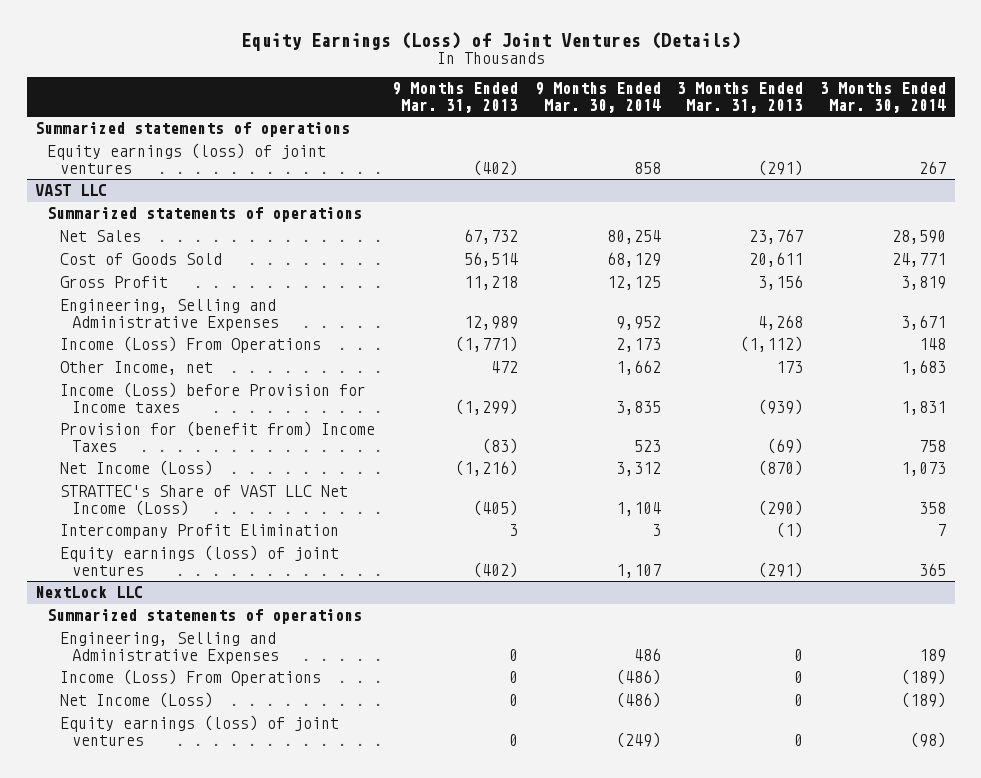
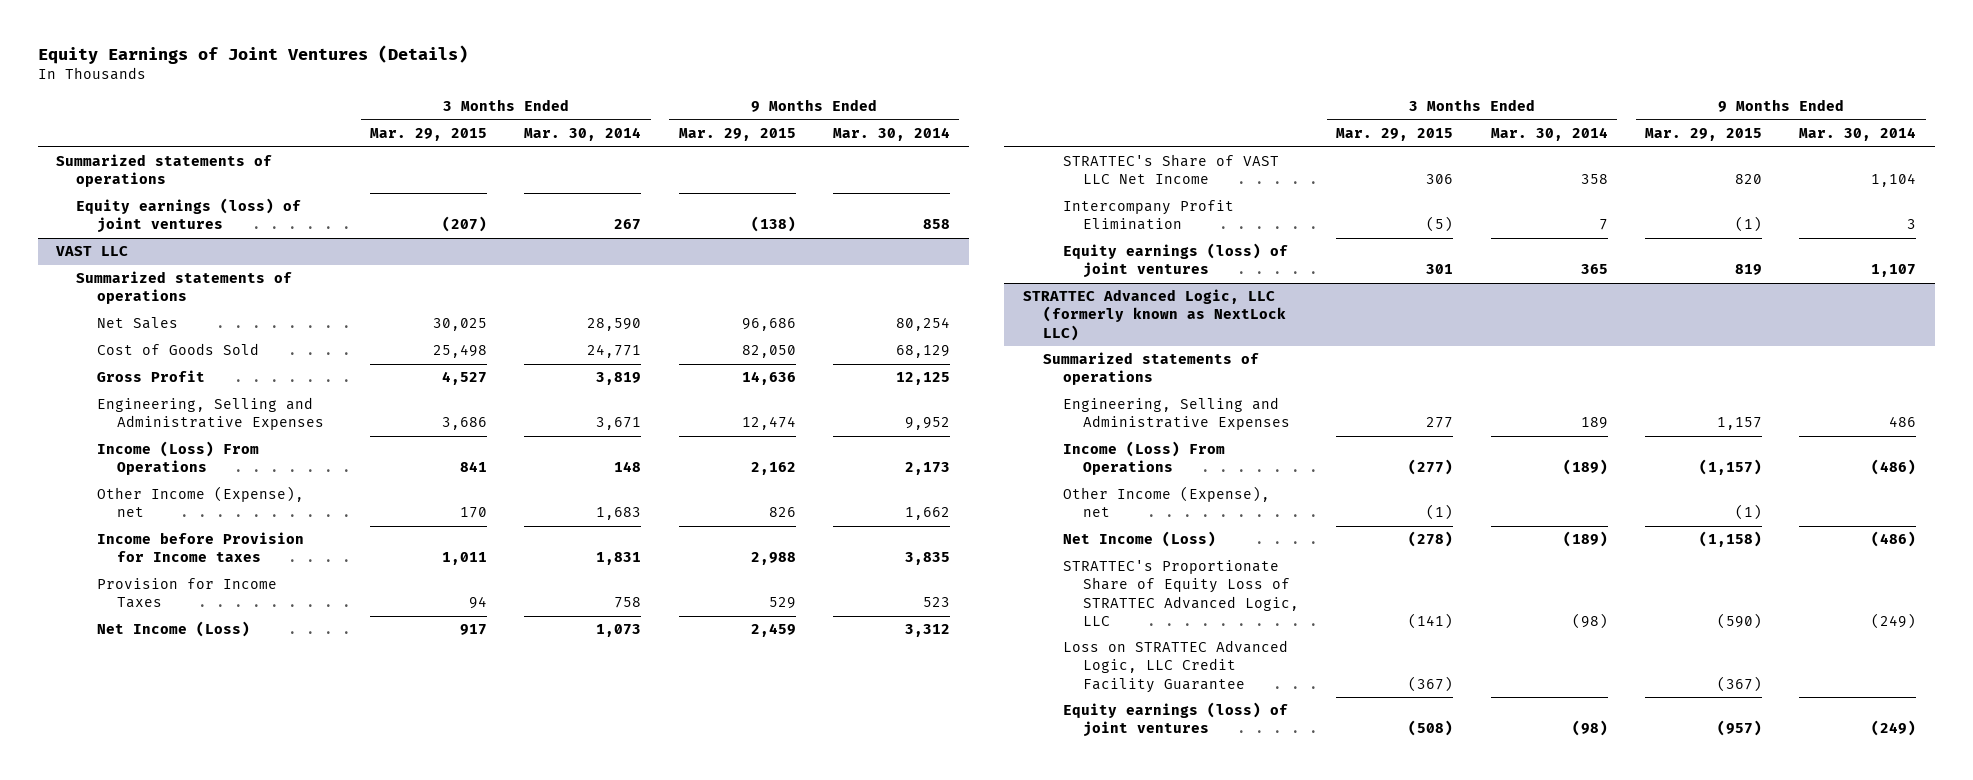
- Equity Earnings (Loss) of Joint Ventures (Details)
+ Equity Earnings of Joint Ventures (Details)
- | 9 Months Ended Mar. 31, 2013 | 9 Months Ended Mar. 30, 2014 | 3 Months Ended Mar. 31, 2013 | 3 Months Ended Mar. 30, 2014
+ | 3 Months Ended Mar. 29, 2015 | 3 Months Ended Mar. 30, 2014 | 9 Months Ended Mar. 29, 2015 | 9 Months Ended Mar. 30, 2014
@ VAST LLC
- Other Income, net | 472 | 1,662 | 173 | 1,683
- Income (Loss) before Provision for Income taxes | (1,299) | 3,835 | (939) | 1,831
- Provision for (benefit from) Income Taxes | (83) | 523 | (69) | 758
+ Other Income (Expense), net | 170 | 1,683 | 826 | 1,662
+ Income before Provision for Income taxes | 1,011 | 1,831 | 2,988 | 3,835
+ Provision for Income Taxes | 94 | 758 | 529 | 523
- STRATTEC's Share of VAST LLC Net Income (Loss) | (405) | 1,104 | (290) | 358
+ STRATTEC's Share of VAST LLC Net Income | 306 | 358 | 820 | 1,104
- NextLock LLC
+ STRATTEC Advanced Logic, LLC (formerly known as NextLock LLC)
+ Other Income (Expense), net | (1) | | (1) |
+ STRATTEC's Proportionate Share of Equity Loss of STRATTEC Advanced Logic, LLC | (141) | (98) | (590) | (249)
+ Loss on STRATTEC Advanced Logic, LLC Credit Facility Guarantee | (367) | | (367) |

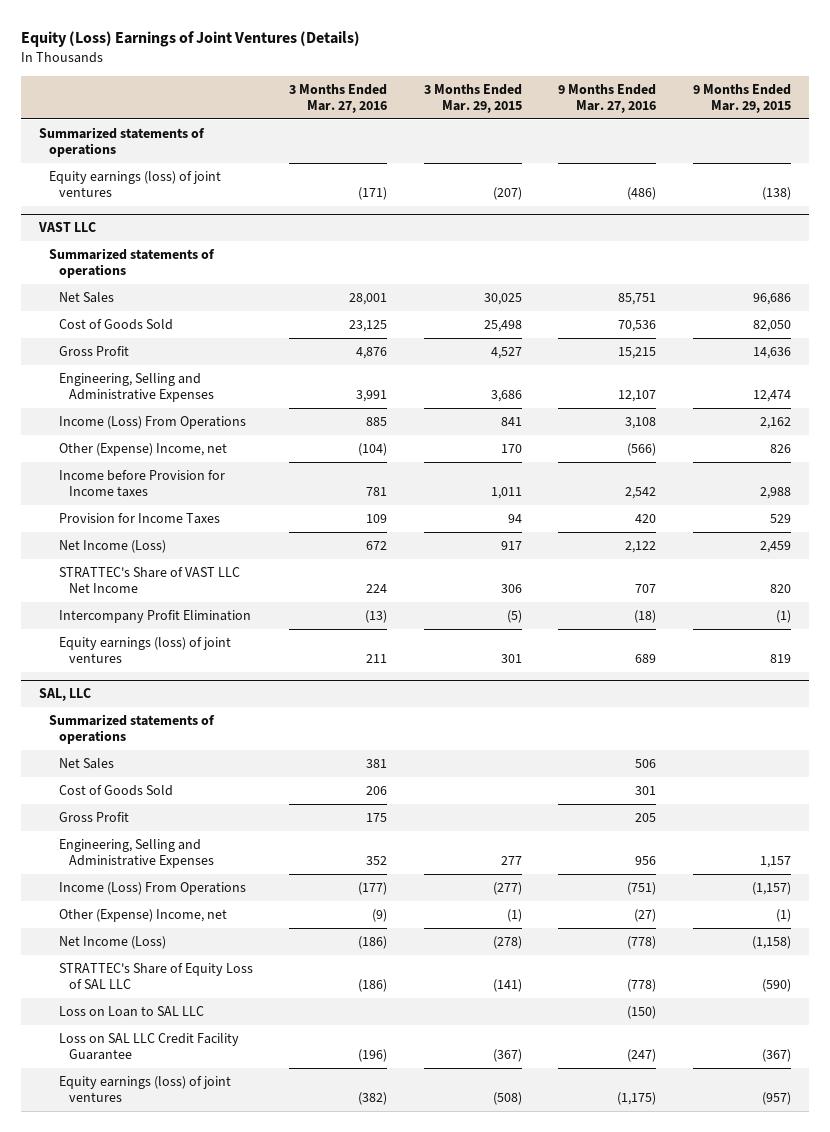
- Equity Earnings of Joint Ventures (Details)
+ Equity (Loss) Earnings of Joint Ventures (Details)
- | 3 Months Ended Mar. 29, 2015 | 3 Months Ended Mar. 30, 2014 | 9 Months Ended Mar. 29, 2015 | 9 Months Ended Mar. 30, 2014
+ | 3 Months Ended Mar. 27, 2016 | 3 Months Ended Mar. 29, 2015 | 9 Months Ended Mar. 27, 2016 | 9 Months Ended Mar. 29, 2015
@ VAST LLC
- Other Income (Expense), net | 170 | 1,683 | 826 | 1,662
+ Other (Expense) Income, net | (104) | 170 | (566) | 826
- STRATTEC Advanced Logic, LLC (formerly known as NextLock LLC)
+ SAL, LLC
+ Net Sales | 381 | | 506 |
+ Cost of Goods Sold | 206 | | 301 |
+ Gross Profit | 175 | | 205 |
- Other Income (Expense), net | (1) | | (1) |
+ Other (Expense) Income, net | (9) | (1) | (27) | (1)
- STRATTEC's Proportionate Share of Equity Loss of STRATTEC Advanced Logic, LLC | (141) | (98) | (590) | (249)
- Loss on STRATTEC Advanced Logic, LLC Credit Facility Guarantee | (367) | | (367) |
+ STRATTEC's Share of Equity Loss of SAL LLC | (186) | (141) | (778) | (590)
+ Loss on Loan to SAL LLC | | | (150) |
+ Loss on SAL LLC Credit Facility Guarantee | (196) | (367) | (247) | (367)

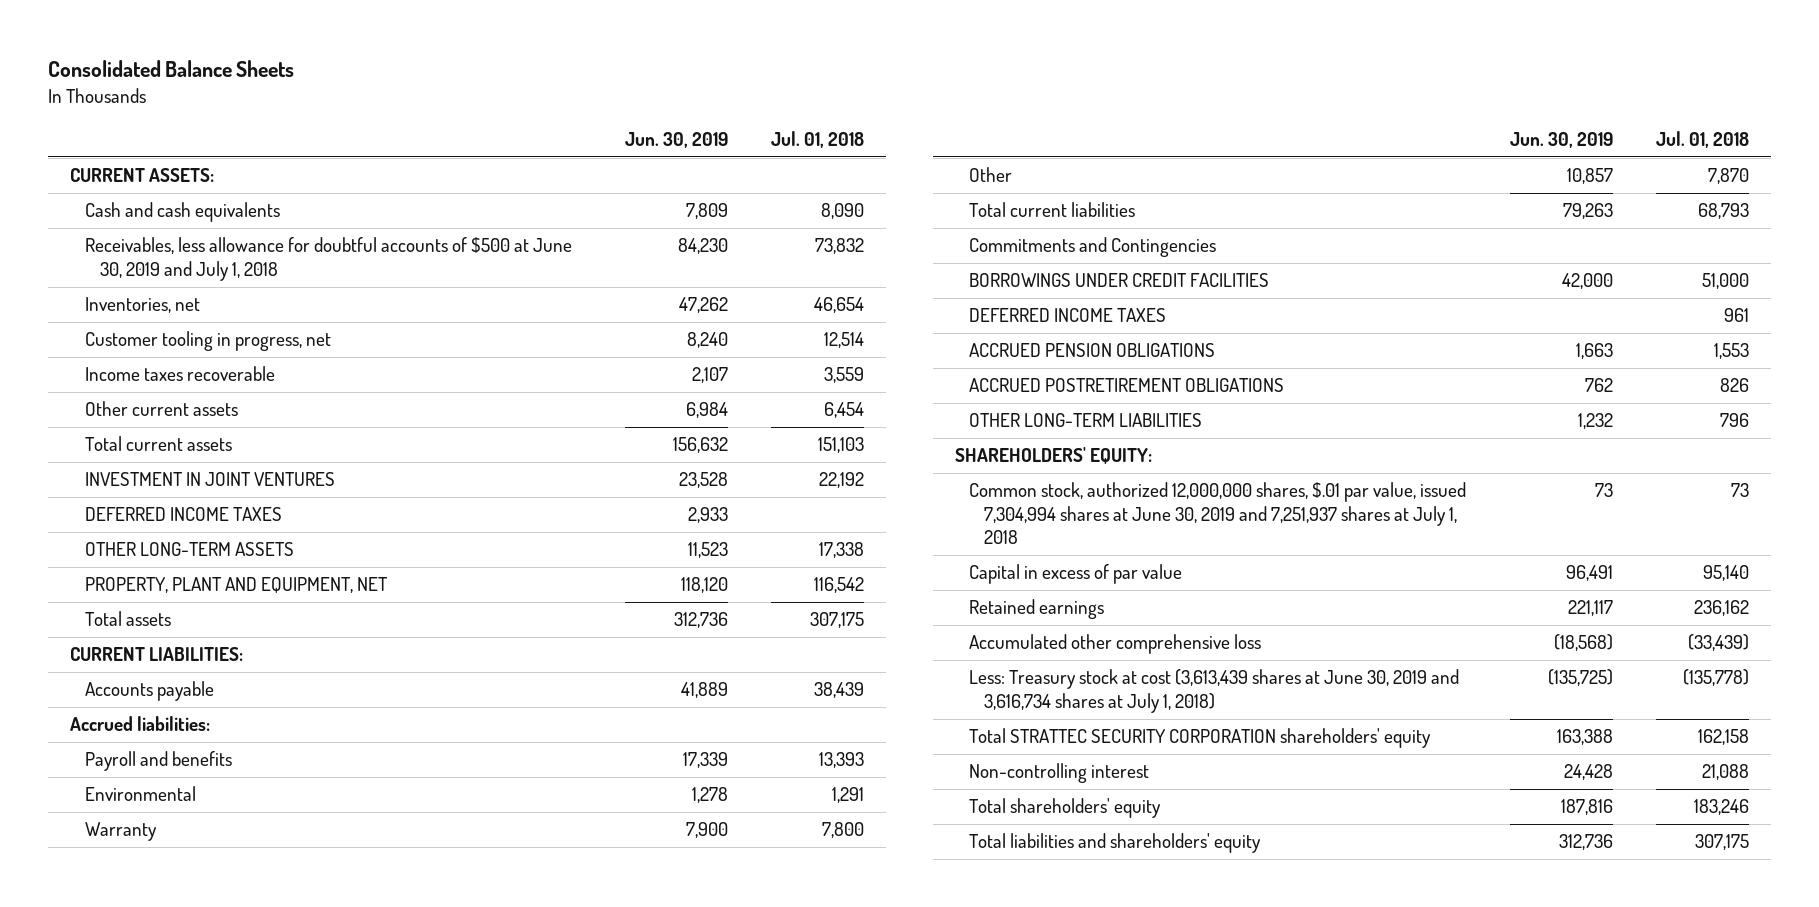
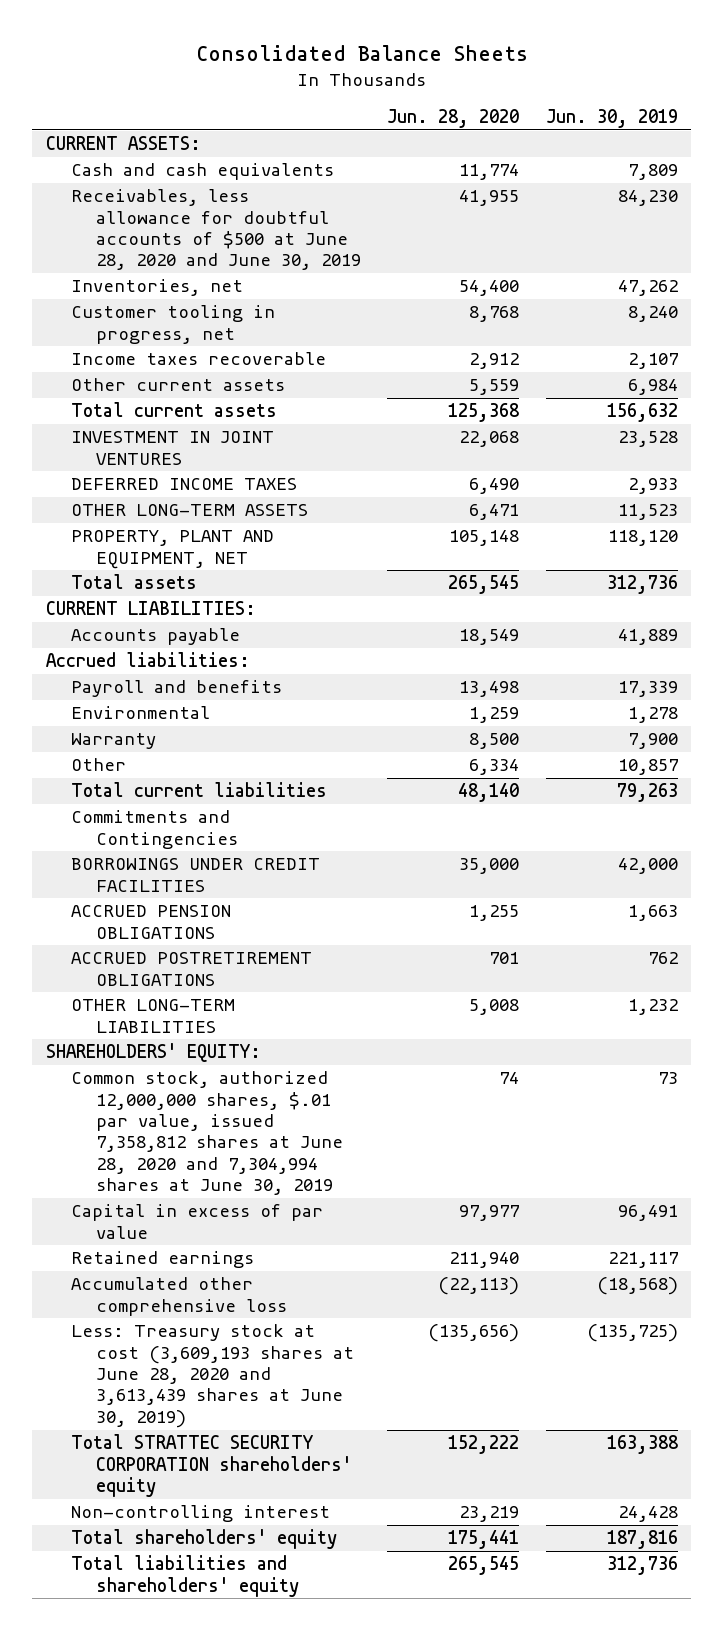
- | Jun. 30, 2019 | Jul. 01, 2018
+ | Jun. 28, 2020 | Jun. 30, 2019
- Receivables, less allowance for doubtful accounts of $500 at June 30, 2019 and July 1, 2018 | 84,230 | 73,832
+ Receivables, less allowance for doubtful accounts of $500 at June 28, 2020 and June 30, 2019 | 41,955 | 84,230
- DEFERRED INCOME TAXES | | 961
- Common stock, authorized 12,000,000 shares, $.01 par value, issued 7,304,994 shares at June 30, 2019 and 7,251,937 shares at July 1, 2018 | 73 | 73
+ Common stock, authorized 12,000,000 shares, $.01 par value, issued 7,358,812 shares at June 28, 2020 and 7,304,994 shares at June 30, 2019 | 74 | 73
- Less: Treasury stock at cost (3,613,439 shares at June 30, 2019 and 3,616,734 shares at July 1, 2018) | (135,725) | (135,778)
+ Less: Treasury stock at cost (3,609,193 shares at June 28, 2020 and 3,613,439 shares at June 30, 2019) | (135,656) | (135,725)

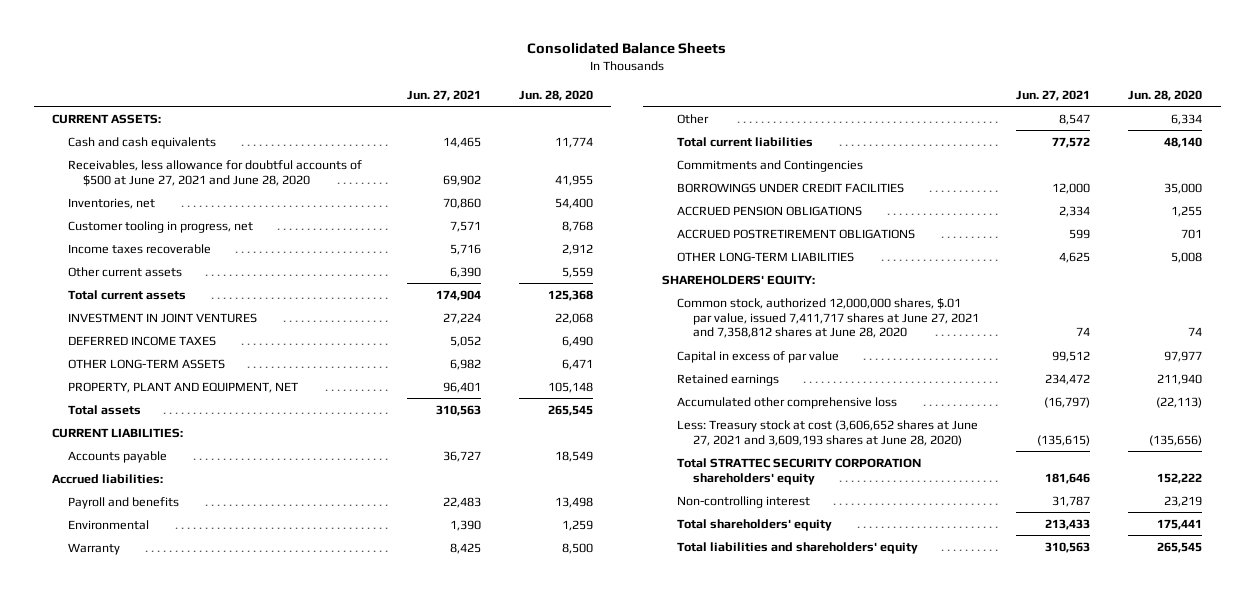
- | Jun. 28, 2020 | Jun. 30, 2019
+ | Jun. 27, 2021 | Jun. 28, 2020
- Receivables, less allowance for doubtful accounts of $500 at June 28, 2020 and June 30, 2019 | 41,955 | 84,230
+ Receivables, less allowance for doubtful accounts of $500 at June 27, 2021 and June 28, 2020 | 69,902 | 41,955
- Common stock, authorized 12,000,000 shares, $.01 par value, issued 7,358,812 shares at June 28, 2020 and 7,304,994 shares at June 30, 2019 | 74 | 73
+ Common stock, authorized 12,000,000 shares, $.01 par value, issued 7,411,717 shares at June 27, 2021 and 7,358,812 shares at June 28, 2020 | 74 | 74
- Less: Treasury stock at cost (3,609,193 shares at June 28, 2020 and 3,613,439 shares at June 30, 2019) | (135,656) | (135,725)
+ Less: Treasury stock at cost (3,606,652 shares at June 27, 2021 and 3,609,193 shares at June 28, 2020) | (135,615) | (135,656)

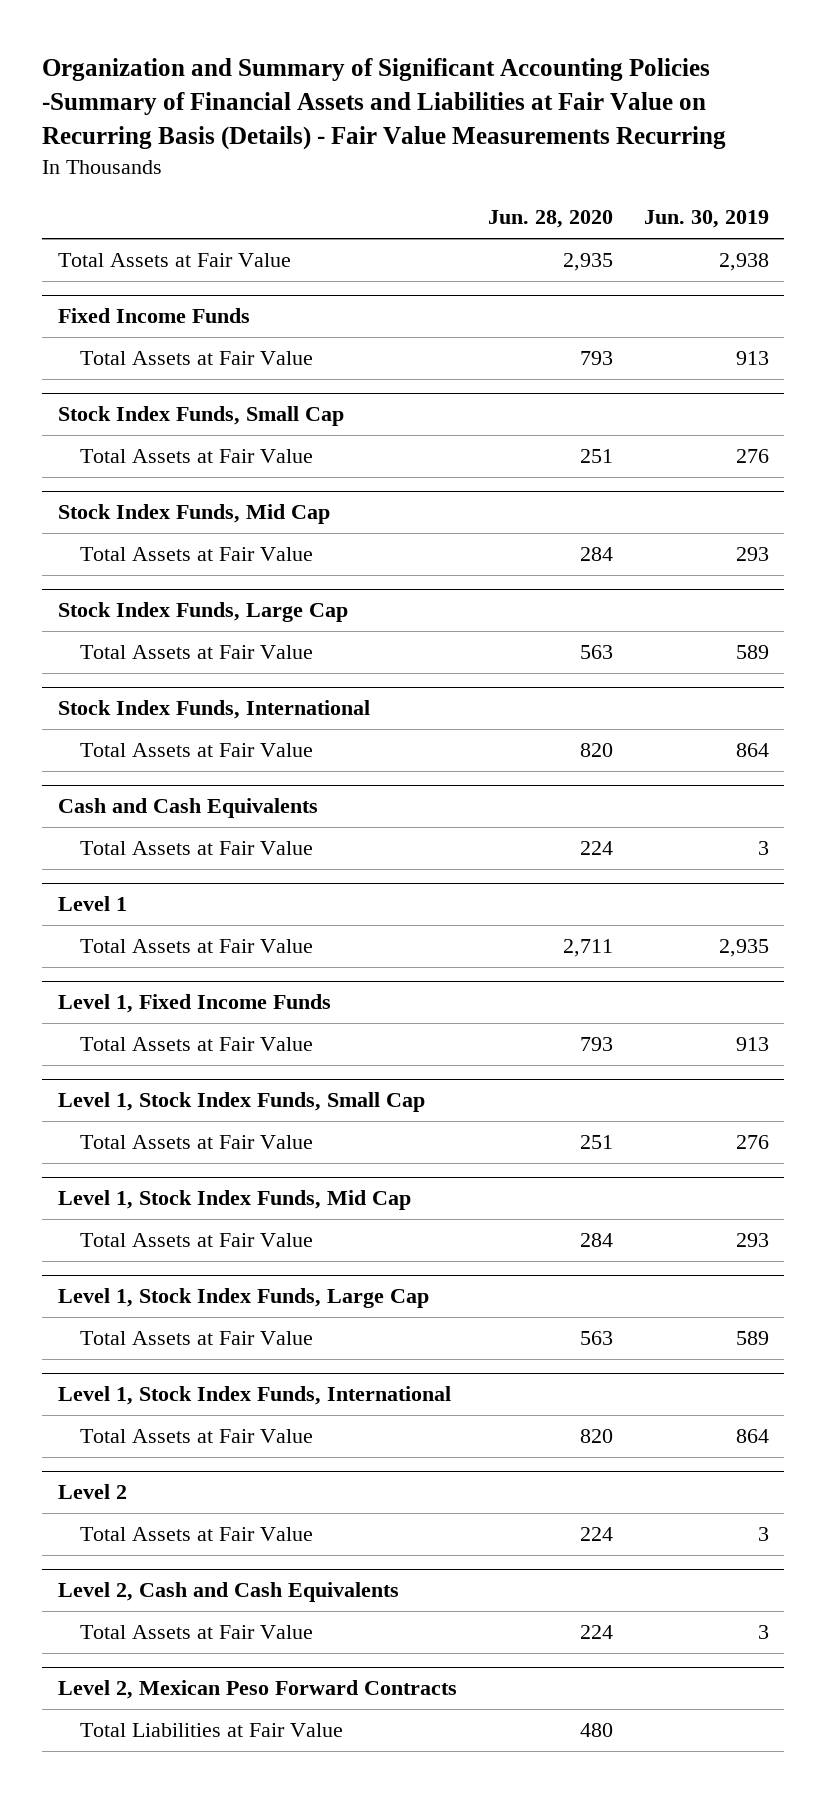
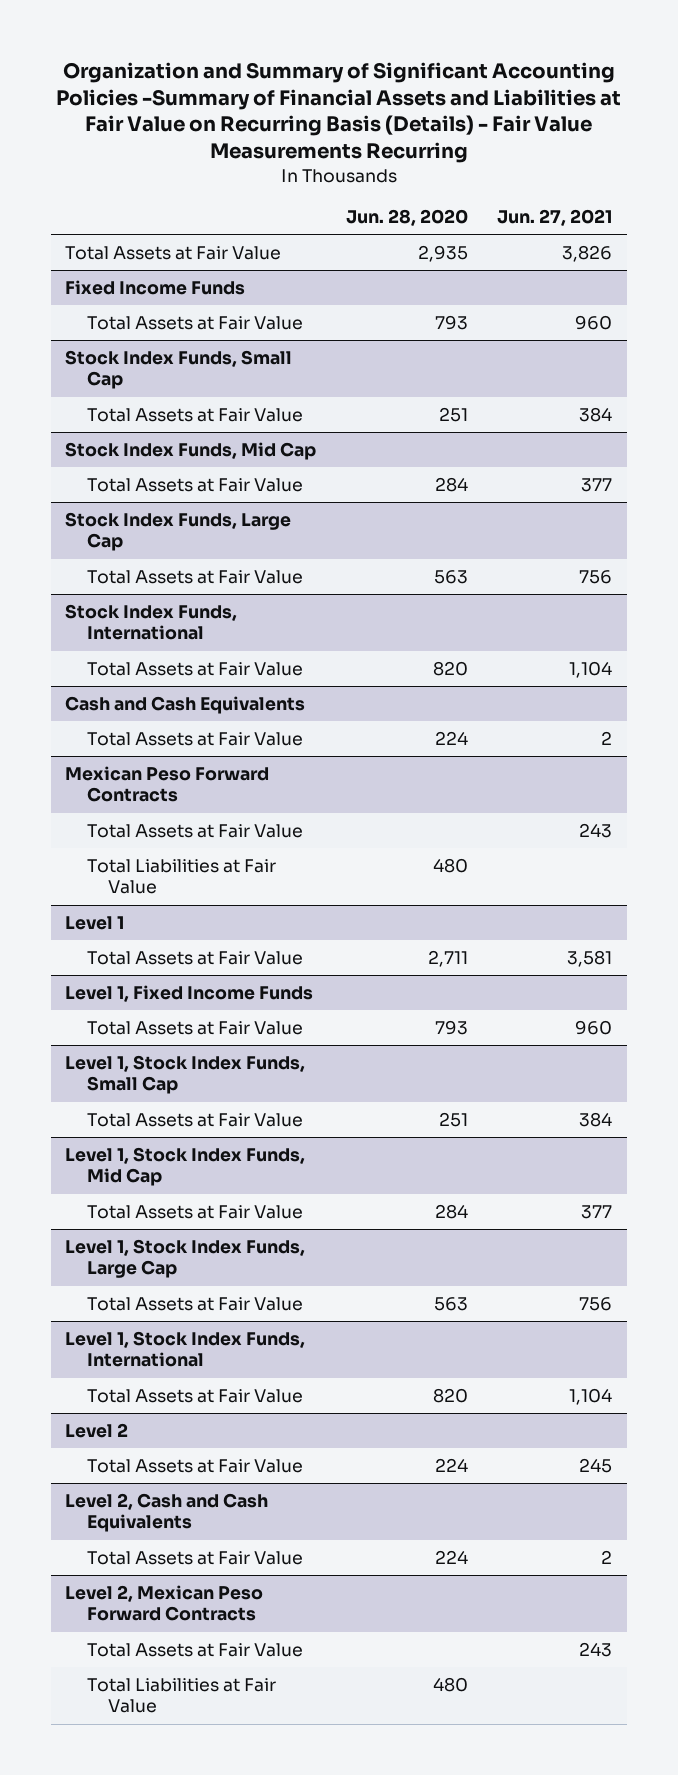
- | Jun. 28, 2020 | Jun. 30, 2019
+ | Jun. 28, 2020 | Jun. 27, 2021
+ Mexican Peso Forward Contracts
+ Total Assets at Fair Value | | 243
+ Total Liabilities at Fair Value | 480 |
@ Level 2, Mexican Peso Forward Contracts
+ Total Assets at Fair Value | | 243

